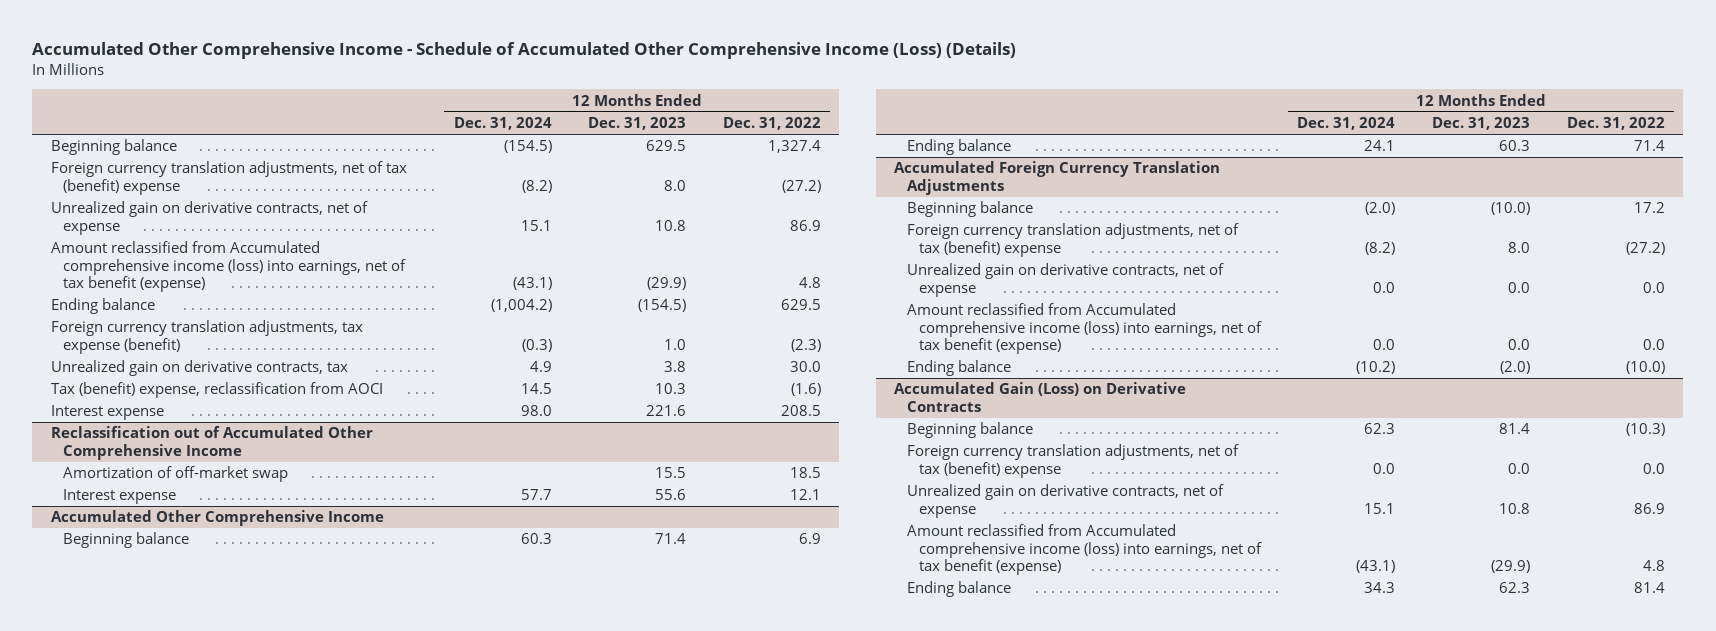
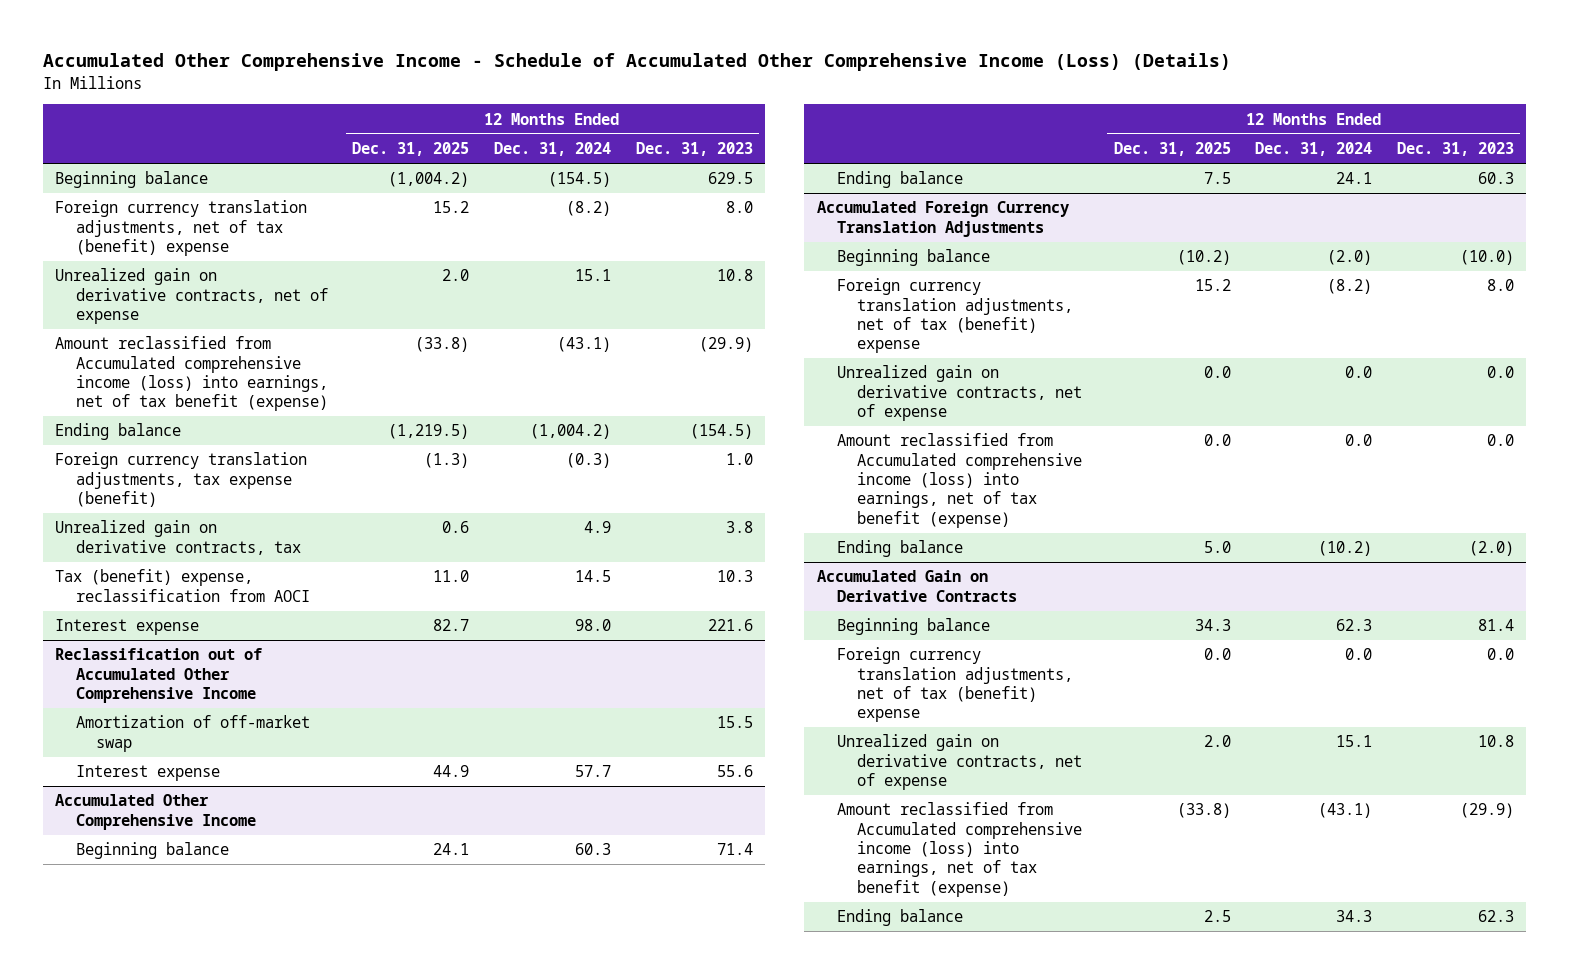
- | 12 Months Ended Dec. 31, 2024 | 12 Months Ended Dec. 31, 2023 | 12 Months Ended Dec. 31, 2022
+ | 12 Months Ended Dec. 31, 2025 | 12 Months Ended Dec. 31, 2024 | 12 Months Ended Dec. 31, 2023
- Accumulated Gain (Loss) on Derivative Contracts
+ Accumulated Gain on Derivative Contracts

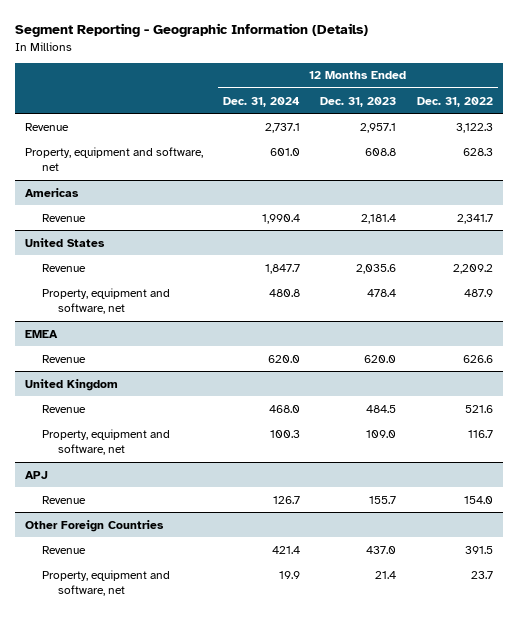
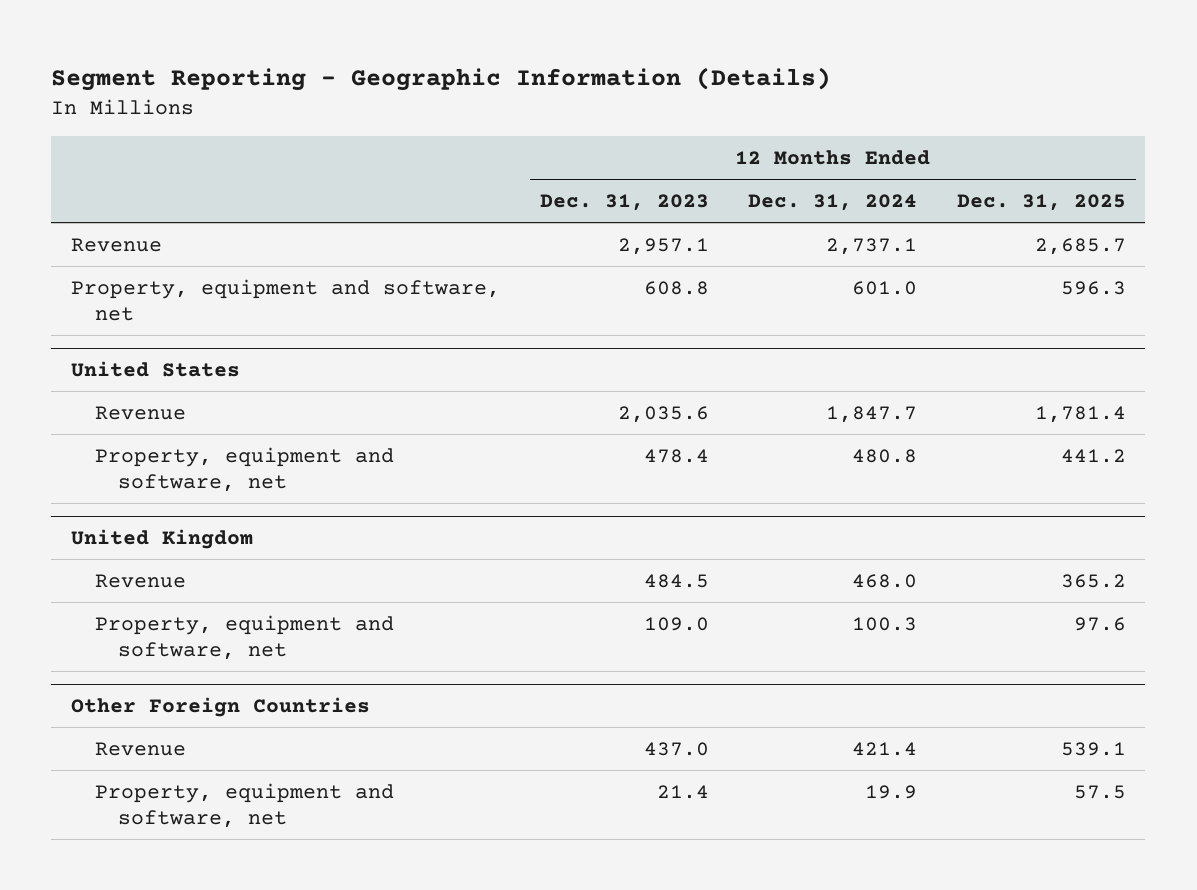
- | 12 Months Ended Dec. 31, 2024 | 12 Months Ended Dec. 31, 2023 | 12 Months Ended Dec. 31, 2022
+ | 12 Months Ended Dec. 31, 2023 | 12 Months Ended Dec. 31, 2024 | 12 Months Ended Dec. 31, 2025
- Americas
- Revenue | 1,990.4 | 2,181.4 | 2,341.7
- EMEA
- Revenue | 620.0 | 620.0 | 626.6
- APJ
- Revenue | 126.7 | 155.7 | 154.0

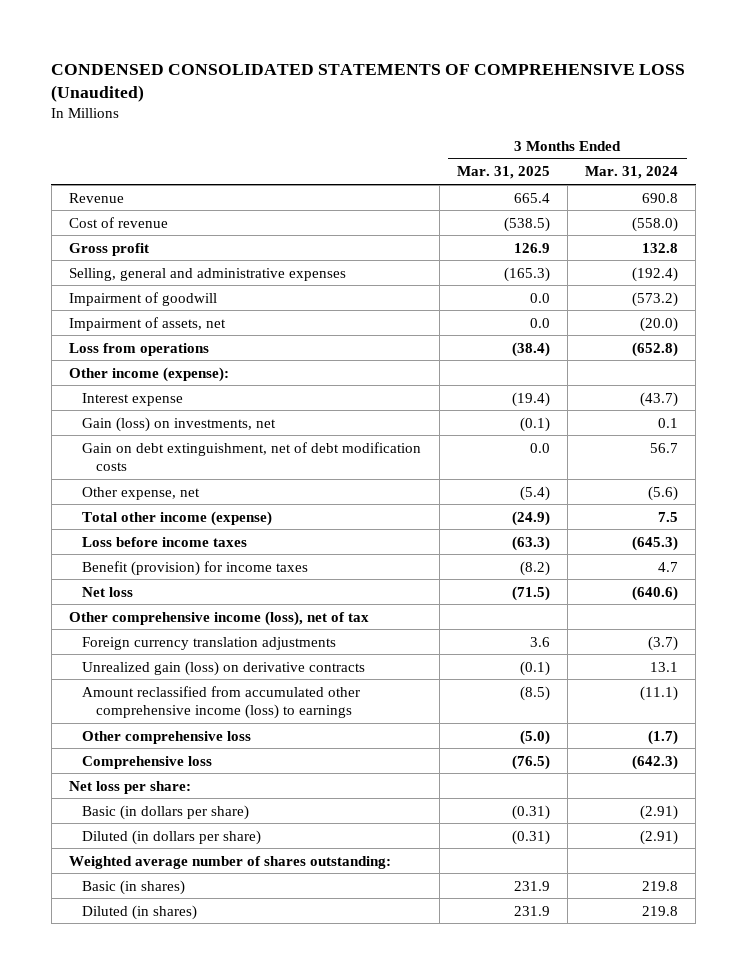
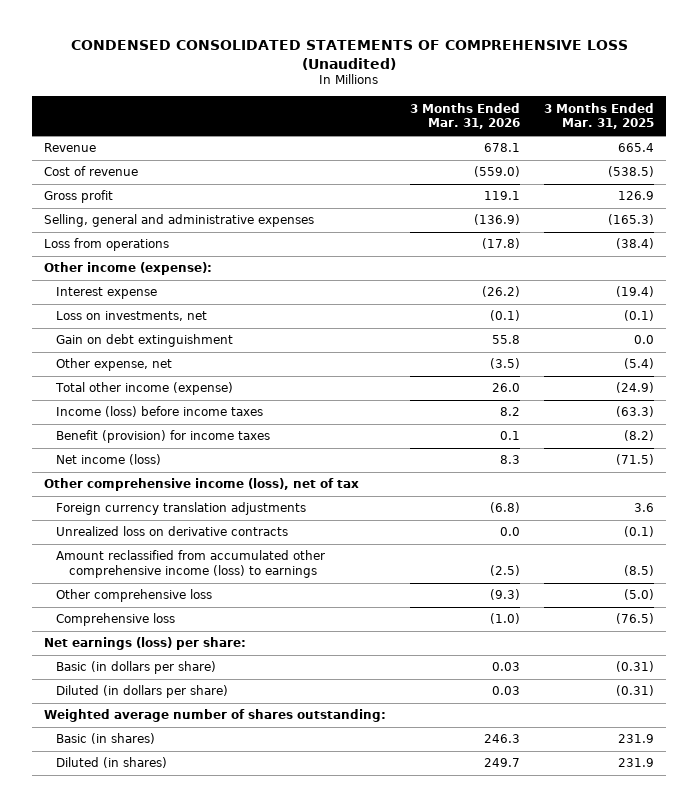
- | 3 Months Ended Mar. 31, 2025 | 3 Months Ended Mar. 31, 2024
+ | 3 Months Ended Mar. 31, 2026 | 3 Months Ended Mar. 31, 2025
- Impairment of goodwill | 0.0 | (573.2)
- Impairment of assets, net | 0.0 | (20.0)
- Gain (loss) on investments, net | (0.1) | 0.1
- Gain on debt extinguishment, net of debt modification costs | 0.0 | 56.7
+ Loss on investments, net | (0.1) | (0.1)
+ Gain on debt extinguishment | 55.8 | 0.0
- Loss before income taxes | (63.3) | (645.3)
+ Income (loss) before income taxes | 8.2 | (63.3)
- Net loss | (71.5) | (640.6)
+ Net income (loss) | 8.3 | (71.5)
- Unrealized gain (loss) on derivative contracts | (0.1) | 13.1
+ Unrealized loss on derivative contracts | 0.0 | (0.1)
- Net loss per share:
+ Net earnings (loss) per share:

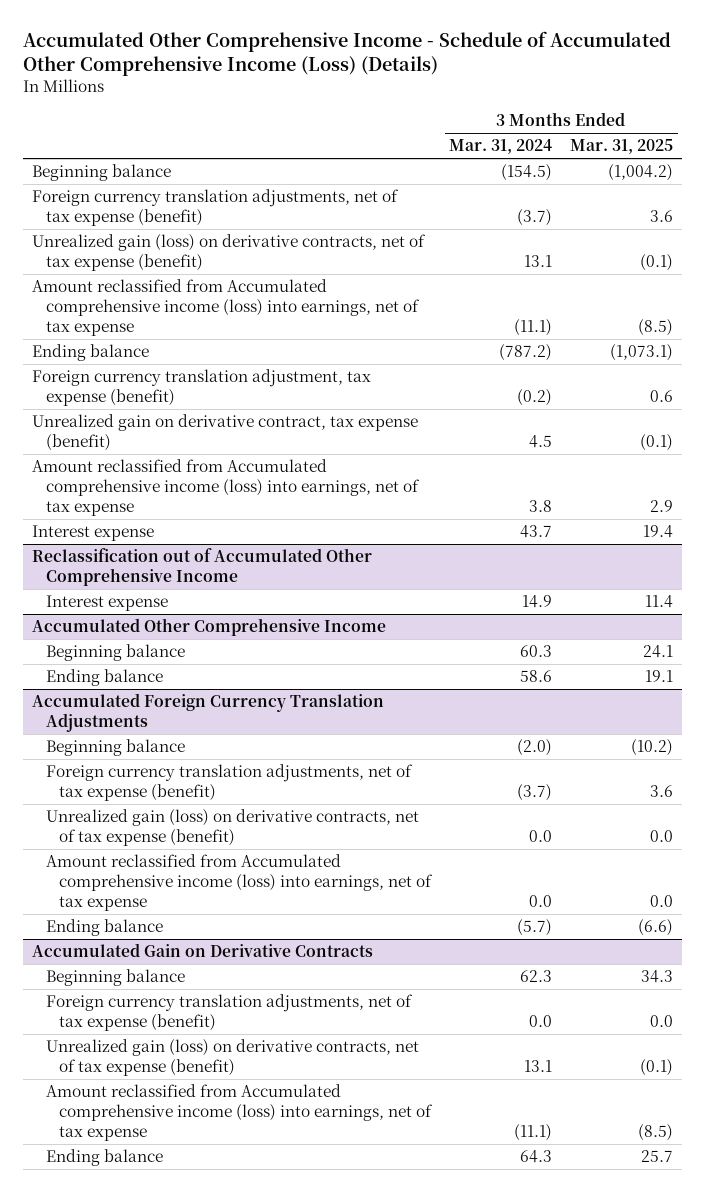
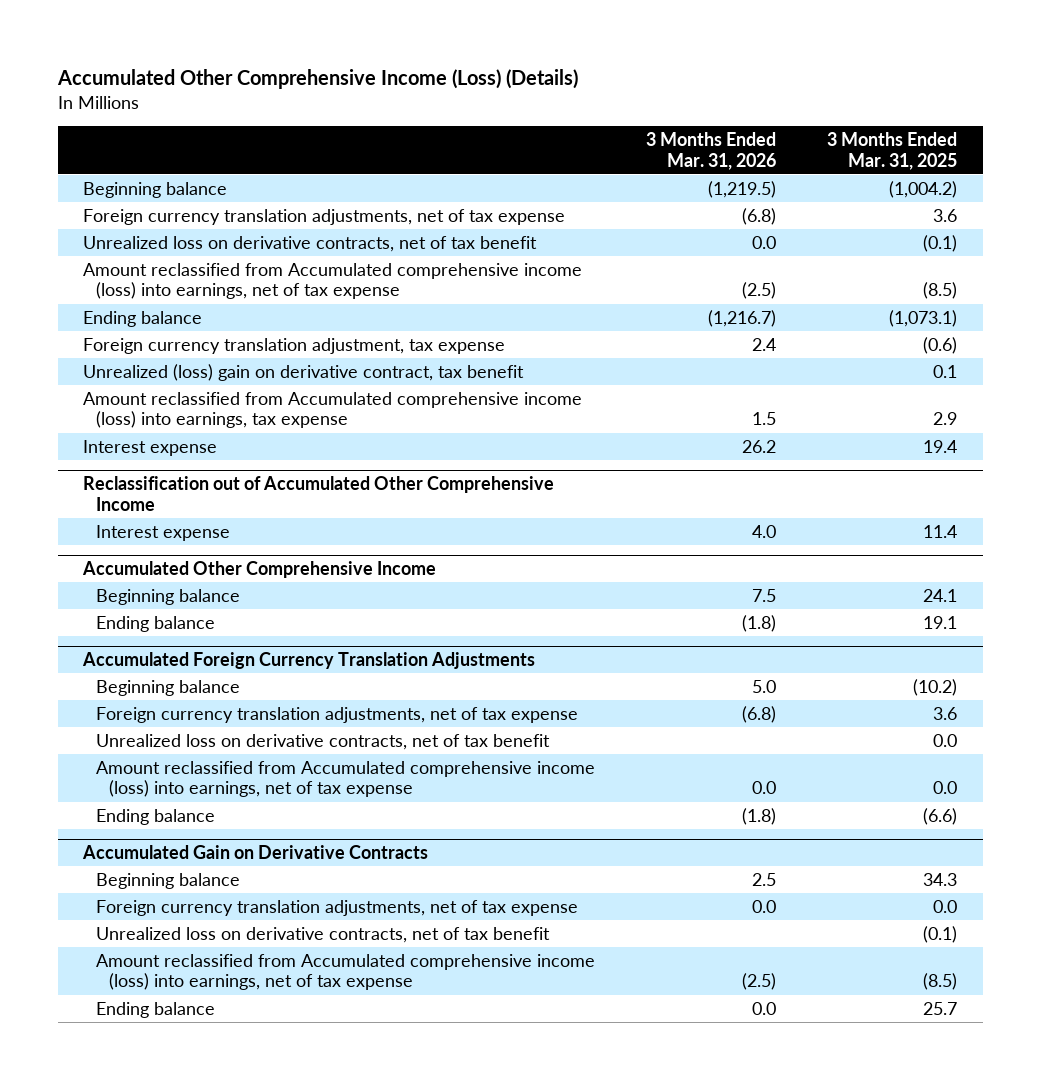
- Accumulated Other Comprehensive Income - Schedule of Accumulated Other Comprehensive Income (Loss) (Details)
+ Accumulated Other Comprehensive Income (Loss) (Details)
- | 3 Months Ended Mar. 31, 2024 | 3 Months Ended Mar. 31, 2025
+ | 3 Months Ended Mar. 31, 2026 | 3 Months Ended Mar. 31, 2025
- Foreign currency translation adjustments, net of tax expense (benefit) | (3.7) | 3.6
- Unrealized gain (loss) on derivative contracts, net of tax expense (benefit) | 13.1 | (0.1)
+ Foreign currency translation adjustments, net of tax expense | (6.8) | 3.6
+ Unrealized loss on derivative contracts, net of tax benefit | 0.0 | (0.1)
- Foreign currency translation adjustment, tax expense (benefit) | (0.2) | 0.6
- Unrealized gain on derivative contract, tax expense (benefit) | 4.5 | (0.1)
- Amount reclassified from Accumulated comprehensive income (loss) into earnings, net of tax expense | 3.8 | 2.9
+ Foreign currency translation adjustment, tax expense | 2.4 | (0.6)
+ Unrealized (loss) gain on derivative contract, tax benefit | | 0.1
+ Amount reclassified from Accumulated comprehensive income (loss) into earnings, tax expense | 1.5 | 2.9
@ Accumulated Foreign Currency Translation Adjustments
- Foreign currency translation adjustments, net of tax expense (benefit) | (3.7) | 3.6
- Unrealized gain (loss) on derivative contracts, net of tax expense (benefit) | 0.0 | 0.0
+ Foreign currency translation adjustments, net of tax expense | (6.8) | 3.6
+ Unrealized loss on derivative contracts, net of tax benefit | | 0.0
@ Accumulated Gain on Derivative Contracts
- Foreign currency translation adjustments, net of tax expense (benefit) | 0.0 | 0.0
- Unrealized gain (loss) on derivative contracts, net of tax expense (benefit) | 13.1 | (0.1)
+ Foreign currency translation adjustments, net of tax expense | 0.0 | 0.0
+ Unrealized loss on derivative contracts, net of tax benefit | | (0.1)

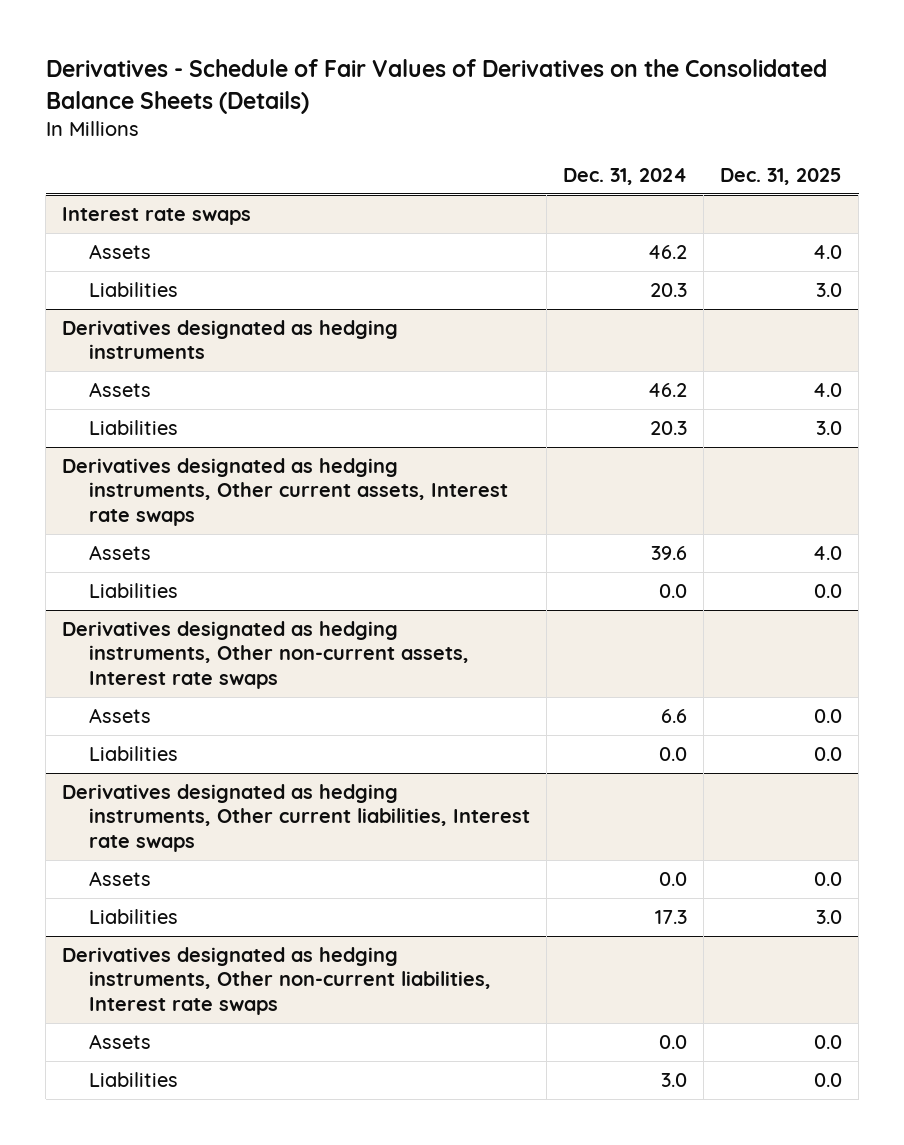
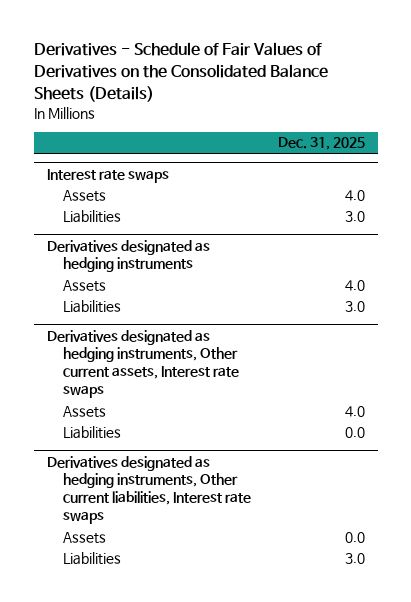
- | Dec. 31, 2024 | Dec. 31, 2025
+ | Dec. 31, 2025
- Derivatives designated as hedging instruments, Other non-current assets, Interest rate swaps
- Assets | 6.6 | 0.0
- Liabilities | 0.0 | 0.0
- Derivatives designated as hedging instruments, Other non-current liabilities, Interest rate swaps
- Assets | 0.0 | 0.0
- Liabilities | 3.0 | 0.0

